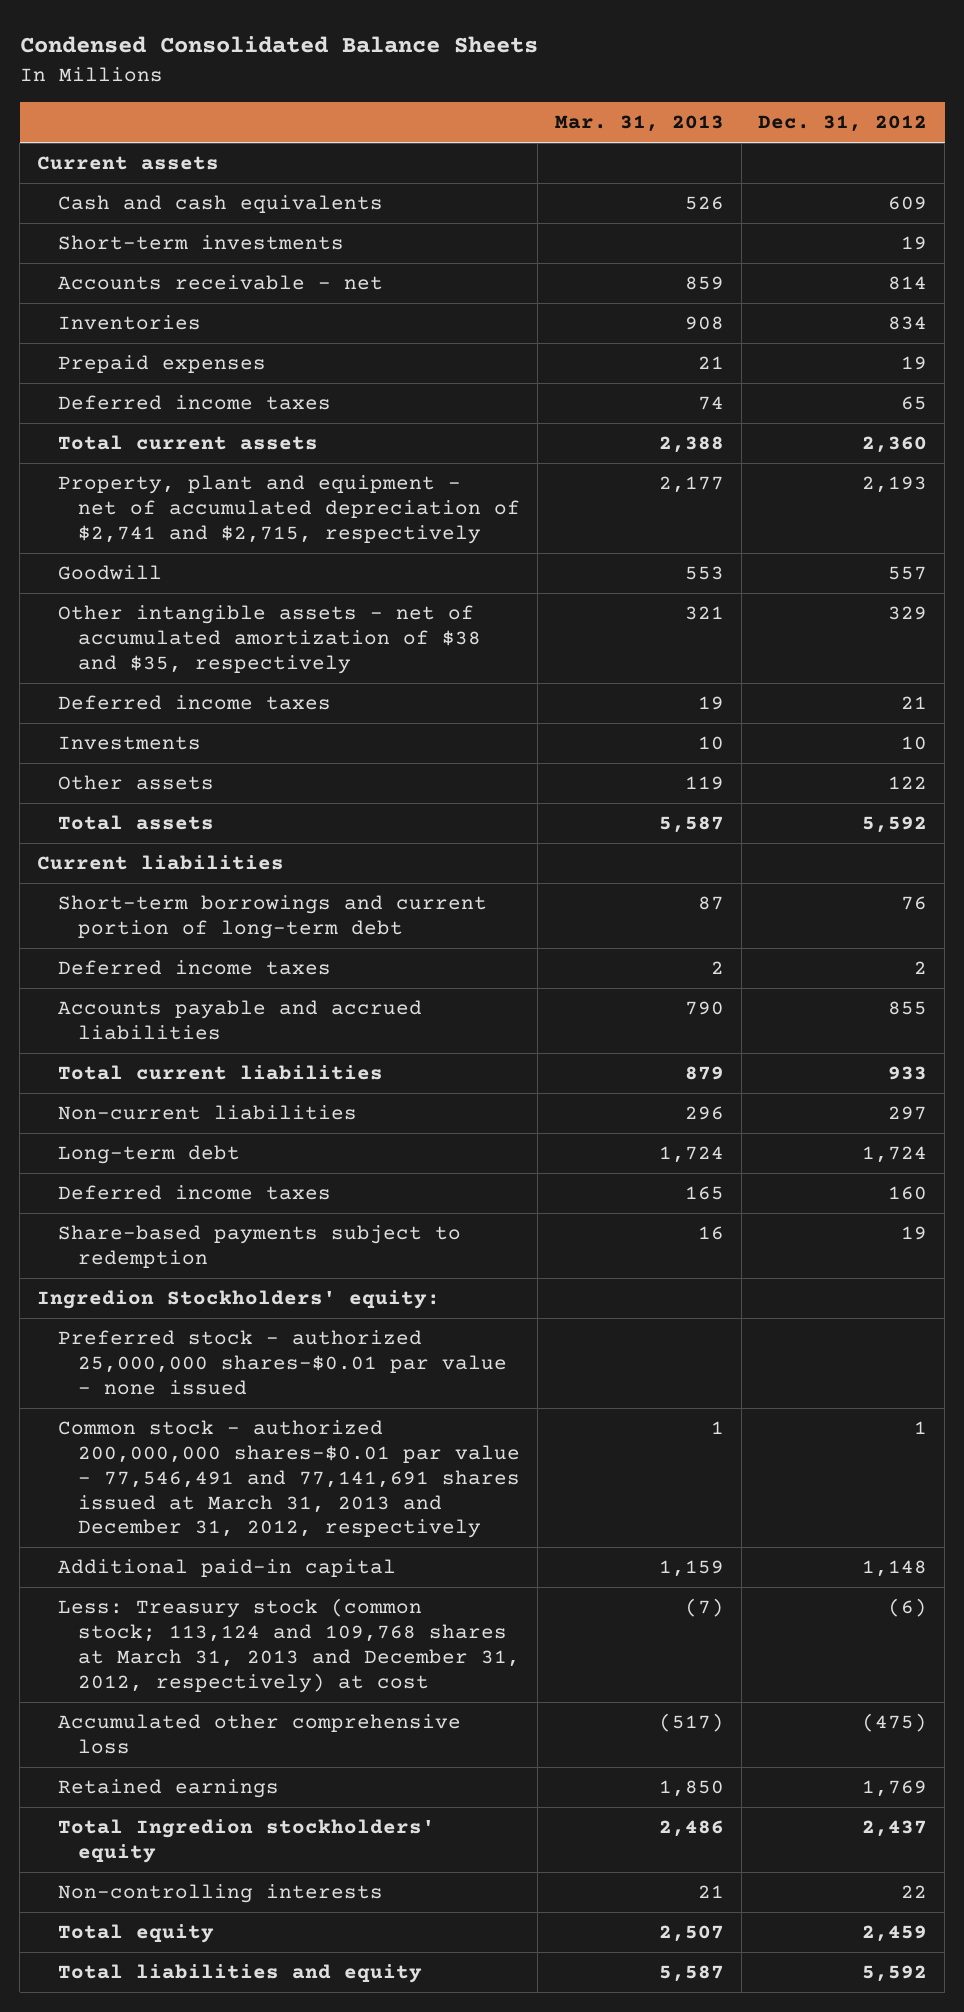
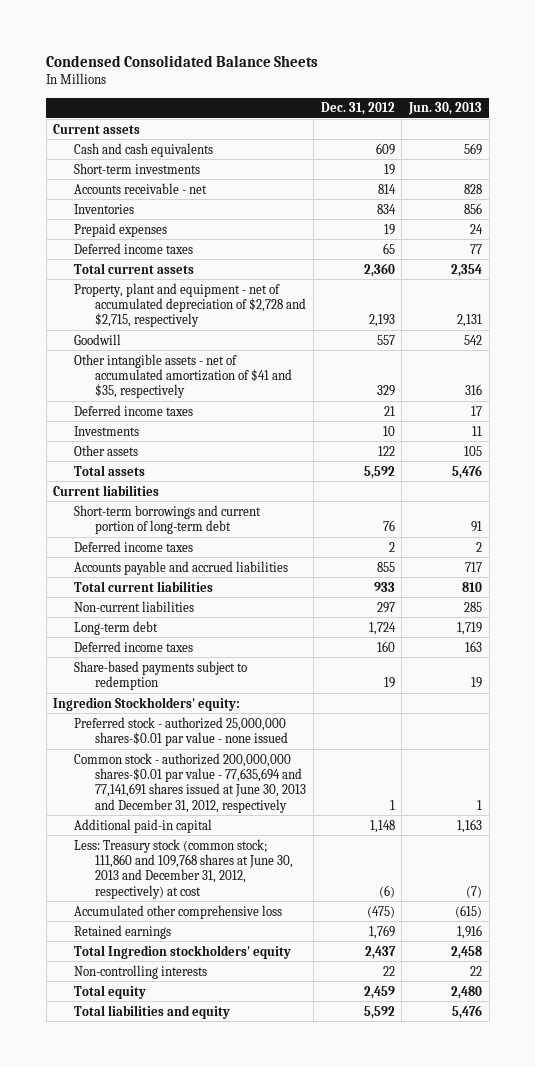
- | Mar. 31, 2013 | Dec. 31, 2012
+ | Dec. 31, 2012 | Jun. 30, 2013
- Property, plant and equipment - net of accumulated depreciation of $2,741 and $2,715, respectively | 2,177 | 2,193
+ Property, plant and equipment - net of accumulated depreciation of $2,728 and $2,715, respectively | 2,193 | 2,131
- Other intangible assets - net of accumulated amortization of $38 and $35, respectively | 321 | 329
+ Other intangible assets - net of accumulated amortization of $41 and $35, respectively | 329 | 316
- Common stock - authorized 200,000,000 shares-$0.01 par value - 77,546,491 and 77,141,691 shares issued at March 31, 2013 and December 31, 2012, respectively | 1 | 1
+ Common stock - authorized 200,000,000 shares-$0.01 par value - 77,635,694 and 77,141,691 shares issued at June 30, 2013 and December 31, 2012, respectively | 1 | 1
- Less: Treasury stock (common stock; 113,124 and 109,768 shares at March 31, 2013 and December 31, 2012, respectively) at cost | (7) | (6)
+ Less: Treasury stock (common stock; 111,860 and 109,768 shares at June 30, 2013 and December 31, 2012, respectively) at cost | (6) | (7)

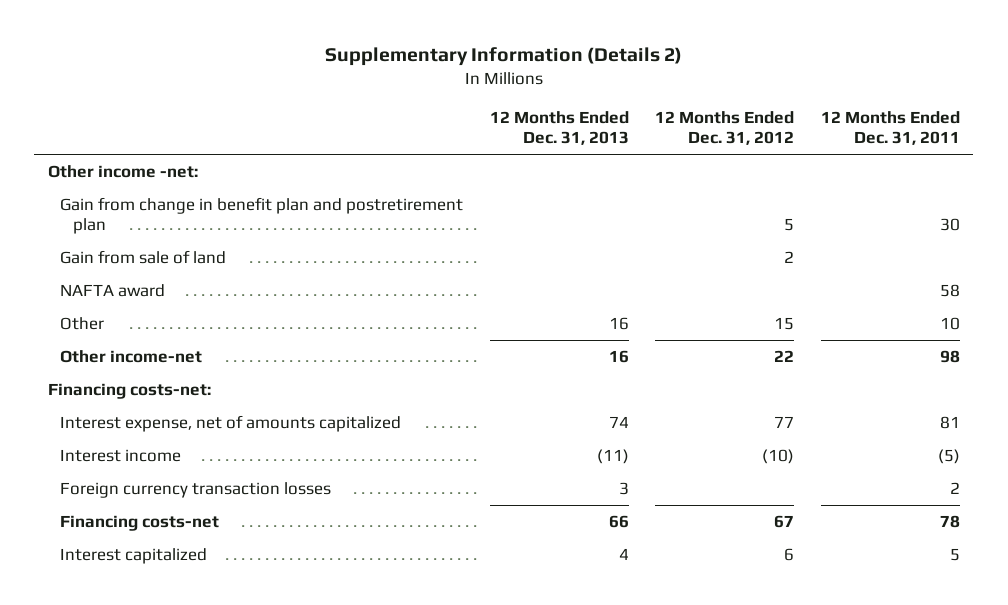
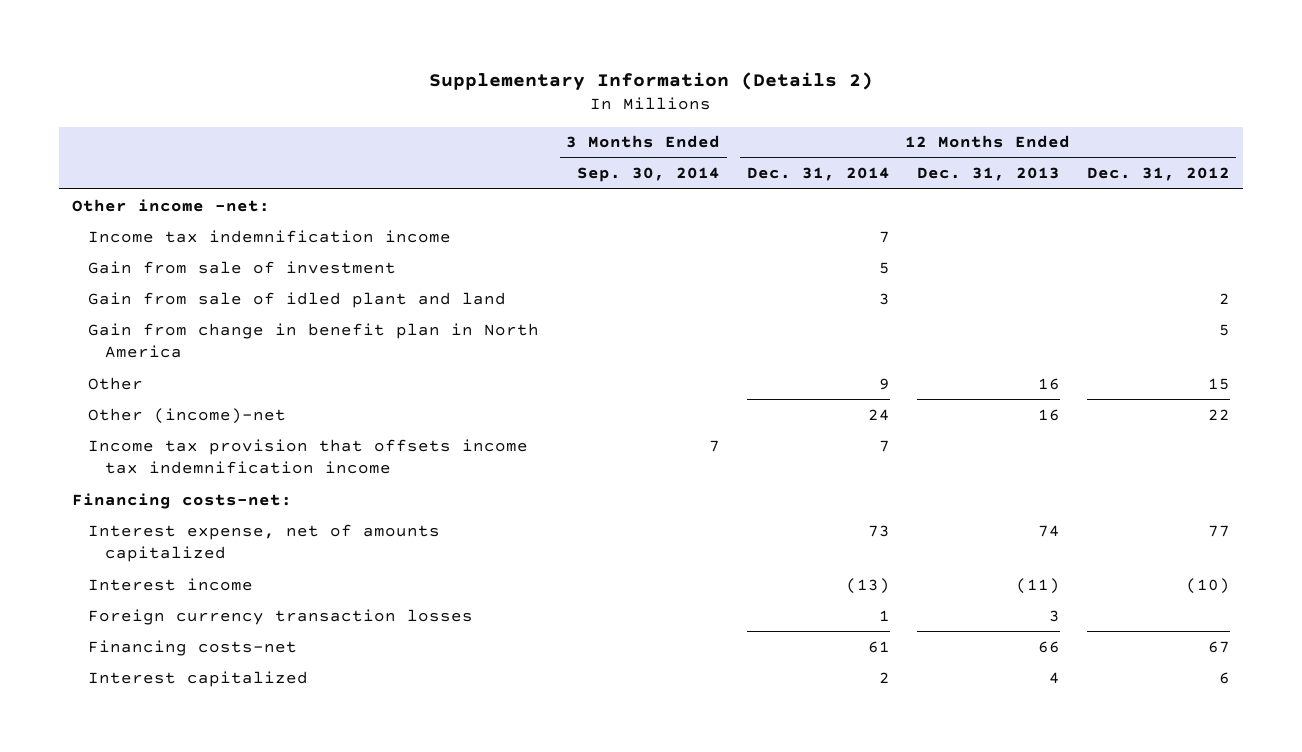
- | 12 Months Ended Dec. 31, 2013 | 12 Months Ended Dec. 31, 2012 | 12 Months Ended Dec. 31, 2011
+ | 3 Months Ended Sep. 30, 2014 | 12 Months Ended Dec. 31, 2014 | 12 Months Ended Dec. 31, 2013 | 12 Months Ended Dec. 31, 2012
- Gain from change in benefit plan and postretirement plan | | 5 | 30
- Gain from sale of land | | 2 |
- NAFTA award | | | 58
+ Income tax indemnification income | | 7 | |
+ Gain from sale of investment | | 5 | |
+ Gain from sale of idled plant and land | | 3 | | 2
+ Gain from change in benefit plan in North America | | | | 5
- Other income-net | 16 | 22 | 98
+ Other (income)-net | | 24 | 16 | 22
+ Income tax provision that offsets income tax indemnification income | 7 | 7 | |

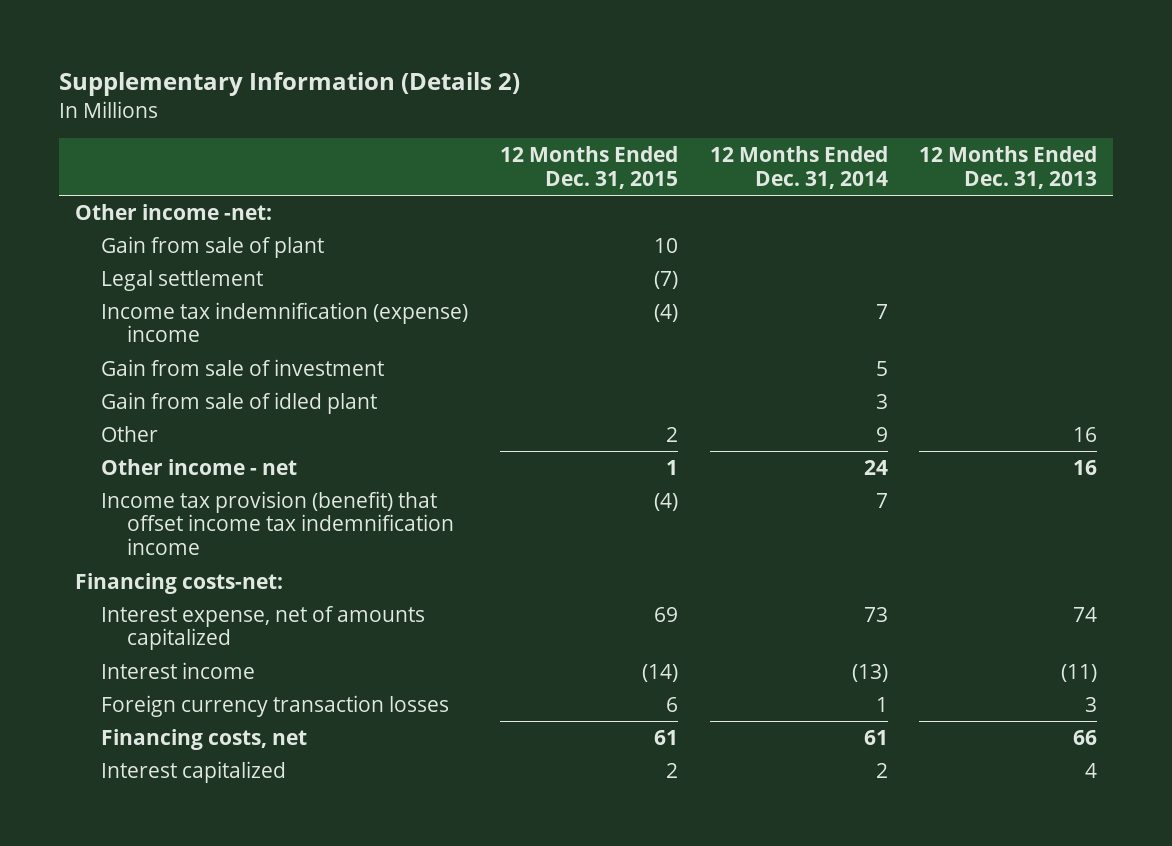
- | 3 Months Ended Sep. 30, 2014 | 12 Months Ended Dec. 31, 2014 | 12 Months Ended Dec. 31, 2013 | 12 Months Ended Dec. 31, 2012
+ | 12 Months Ended Dec. 31, 2015 | 12 Months Ended Dec. 31, 2014 | 12 Months Ended Dec. 31, 2013
- Income tax indemnification income | | 7 | |
+ Gain from sale of plant | 10 | |
+ Legal settlement | (7) | |
+ Income tax indemnification (expense) income | (4) | 7 |
- Gain from sale of idled plant and land | | 3 | | 2
- Gain from change in benefit plan in North America | | | | 5
+ Gain from sale of idled plant | | 3 |
- Other (income)-net | | 24 | 16 | 22
- Income tax provision that offsets income tax indemnification income | 7 | 7 | |
+ Other income - net | 1 | 24 | 16
+ Income tax provision (benefit) that offset income tax indemnification income | (4) | 7 |
- Financing costs-net | | 61 | 66 | 67
+ Financing costs, net | 61 | 61 | 66

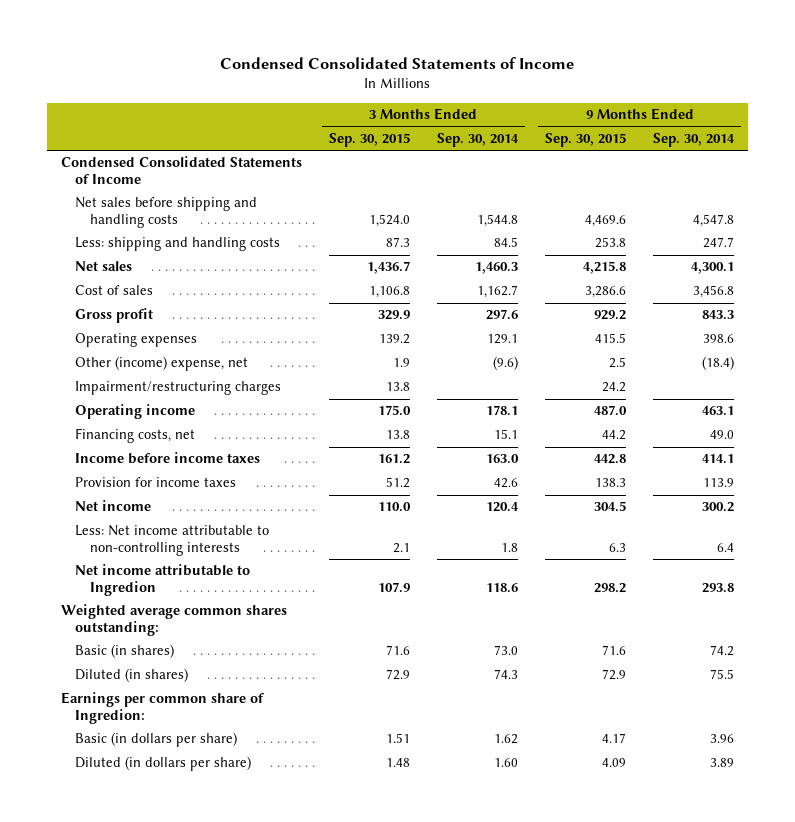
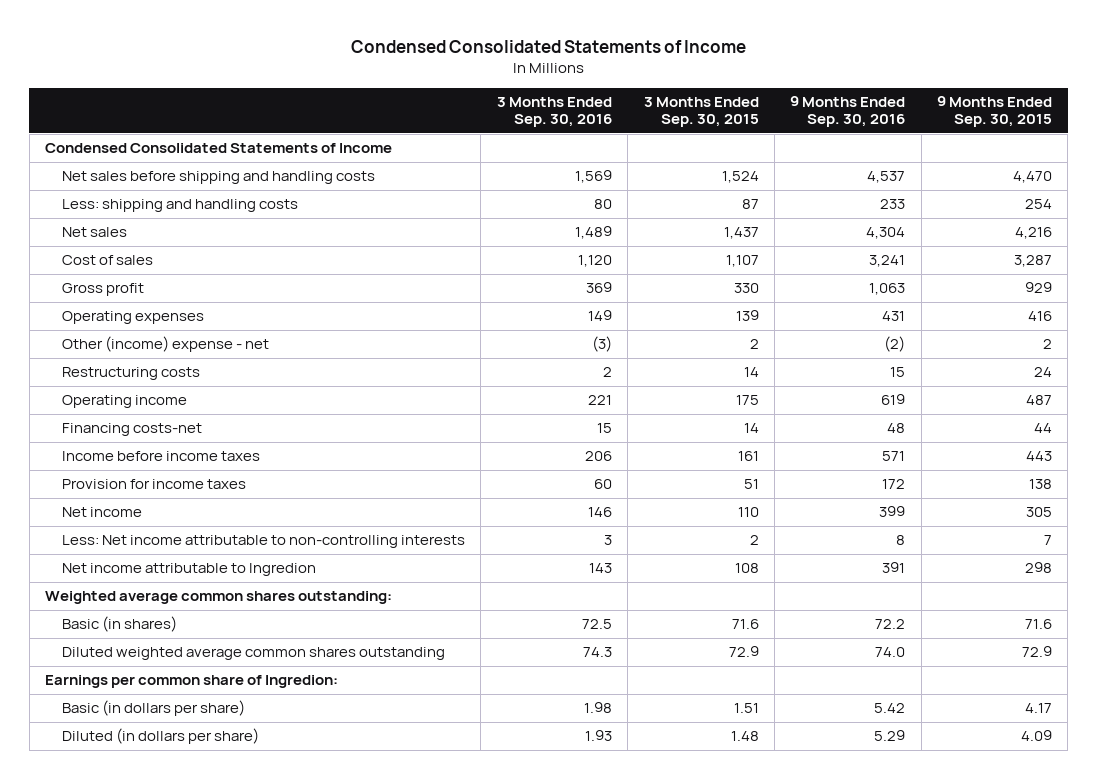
- | 3 Months Ended Sep. 30, 2015 | 3 Months Ended Sep. 30, 2014 | 9 Months Ended Sep. 30, 2015 | 9 Months Ended Sep. 30, 2014
+ | 3 Months Ended Sep. 30, 2016 | 3 Months Ended Sep. 30, 2015 | 9 Months Ended Sep. 30, 2016 | 9 Months Ended Sep. 30, 2015
- Net sales before shipping and handling costs | 1,524.0 | 1,544.8 | 4,469.6 | 4,547.8
- Less: shipping and handling costs | 87.3 | 84.5 | 253.8 | 247.7
- Net sales | 1,436.7 | 1,460.3 | 4,215.8 | 4,300.1
- Cost of sales | 1,106.8 | 1,162.7 | 3,286.6 | 3,456.8
- Gross profit | 329.9 | 297.6 | 929.2 | 843.3
- Operating expenses | 139.2 | 129.1 | 415.5 | 398.6
- Other (income) expense, net | 1.9 | (9.6) | 2.5 | (18.4)
- Impairment/restructuring charges | 13.8 | | 24.2 |
- Operating income | 175.0 | 178.1 | 487.0 | 463.1
- Financing costs, net | 13.8 | 15.1 | 44.2 | 49.0
- Income before income taxes | 161.2 | 163.0 | 442.8 | 414.1
- Provision for income taxes | 51.2 | 42.6 | 138.3 | 113.9
- Net income | 110.0 | 120.4 | 304.5 | 300.2
- Less: Net income attributable to non-controlling interests | 2.1 | 1.8 | 6.3 | 6.4
- Net income attributable to Ingredion | 107.9 | 118.6 | 298.2 | 293.8
+ Net sales before shipping and handling costs | 1,569 | 1,524 | 4,537 | 4,470
+ Less: shipping and handling costs | 80 | 87 | 233 | 254
+ Net sales | 1,489 | 1,437 | 4,304 | 4,216
+ Cost of sales | 1,120 | 1,107 | 3,241 | 3,287
+ Gross profit | 369 | 330 | 1,063 | 929
+ Operating expenses | 149 | 139 | 431 | 416
+ Other (income) expense - net | (3) | 2 | (2) | 2
+ Restructuring costs | 2 | 14 | 15 | 24
+ Operating income | 221 | 175 | 619 | 487
+ Financing costs-net | 15 | 14 | 48 | 44
+ Income before income taxes | 206 | 161 | 571 | 443
+ Provision for income taxes | 60 | 51 | 172 | 138
+ Net income | 146 | 110 | 399 | 305
+ Less: Net income attributable to non-controlling interests | 3 | 2 | 8 | 7
+ Net income attributable to Ingredion | 143 | 108 | 391 | 298
- Diluted (in shares) | 72.9 | 74.3 | 72.9 | 75.5
+ Diluted weighted average common shares outstanding | 74.3 | 72.9 | 74.0 | 72.9

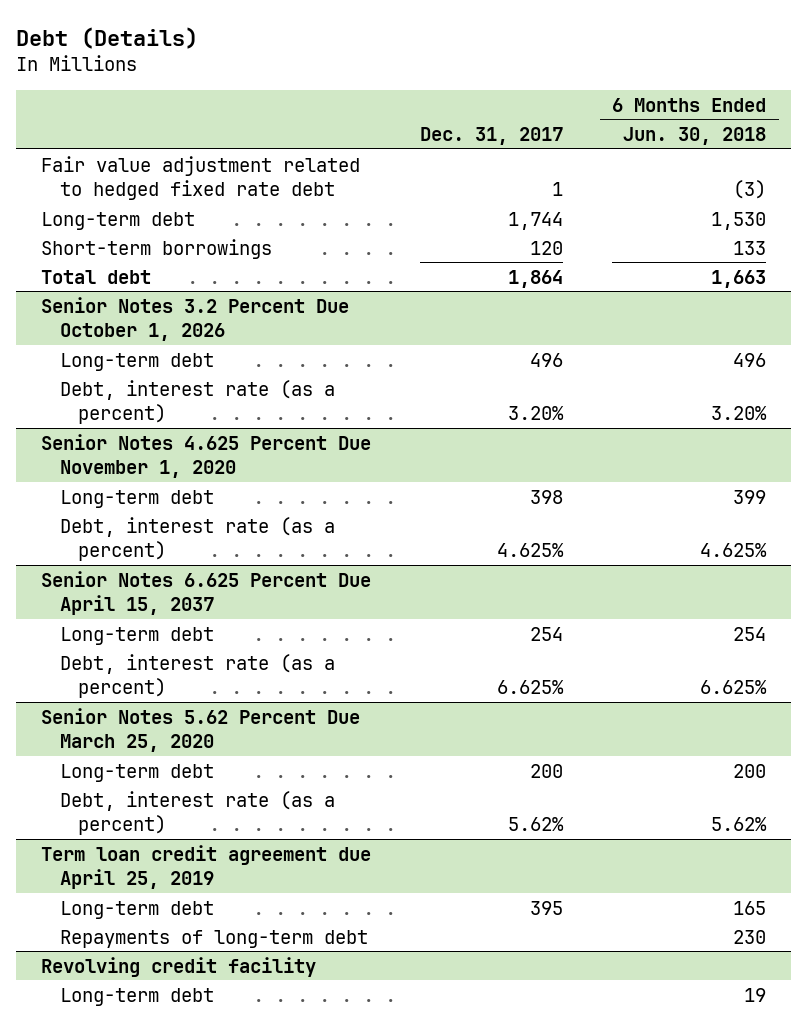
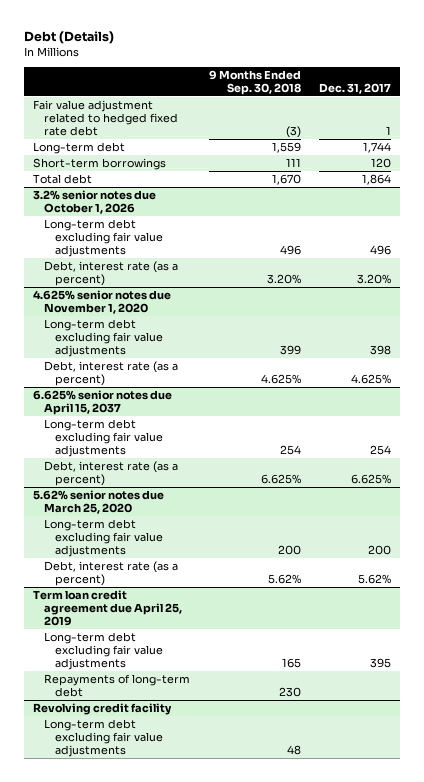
- | Dec. 31, 2017 | 6 Months Ended Jun. 30, 2018
+ | 9 Months Ended Sep. 30, 2018 | Dec. 31, 2017
- Senior Notes 3.2 Percent Due October 1, 2026
- Long-term debt | 496 | 496
+ 3.2% senior notes due October 1, 2026
+ Long-term debt excluding fair value adjustments | 496 | 496
- Senior Notes 4.625 Percent Due November 1, 2020
- Long-term debt | 398 | 399
+ 4.625% senior notes due November 1, 2020
+ Long-term debt excluding fair value adjustments | 399 | 398
- Senior Notes 6.625 Percent Due April 15, 2037
- Long-term debt | 254 | 254
+ 6.625% senior notes due April 15, 2037
+ Long-term debt excluding fair value adjustments | 254 | 254
- Senior Notes 5.62 Percent Due March 25, 2020
- Long-term debt | 200 | 200
+ 5.62% senior notes due March 25, 2020
+ Long-term debt excluding fair value adjustments | 200 | 200
@ Term loan credit agreement due April 25, 2019
- Long-term debt | 395 | 165
+ Long-term debt excluding fair value adjustments | 165 | 395
@ Revolving credit facility
- Long-term debt | | 19
+ Long-term debt excluding fair value adjustments | 48 |

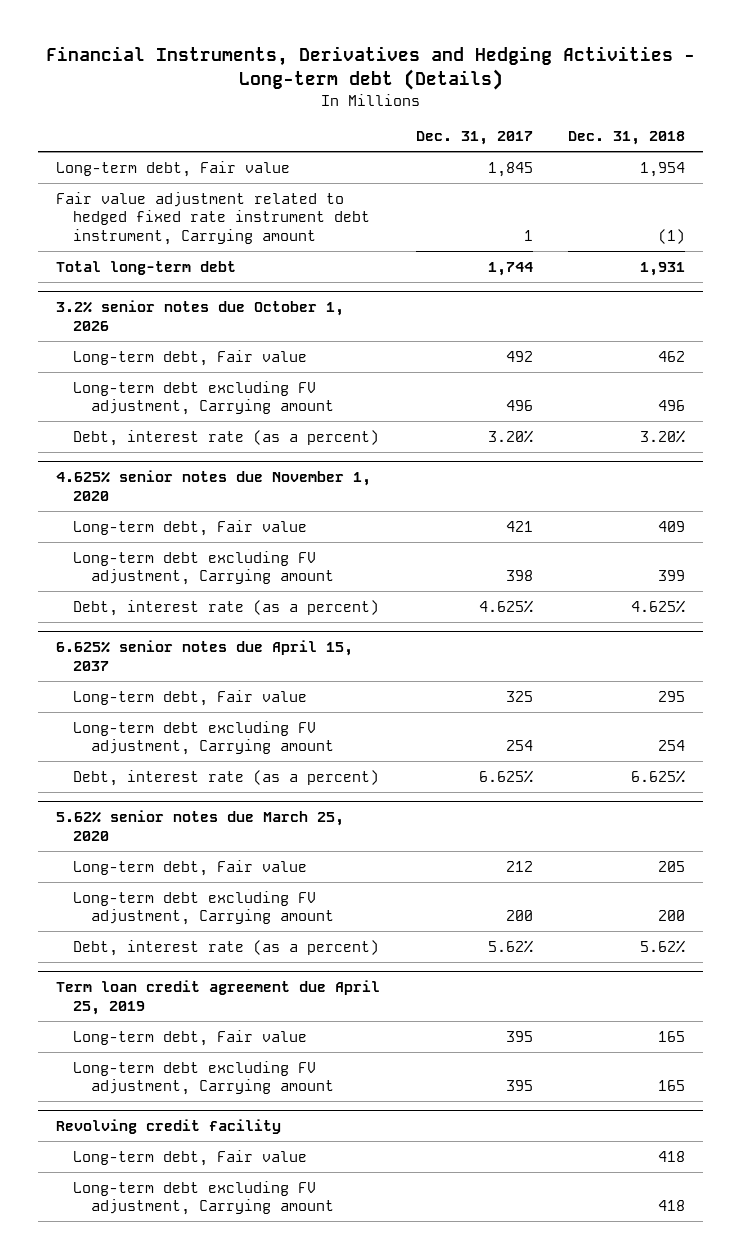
- Debt (Details)
+ Financial Instruments, Derivatives and Hedging Activities - Long-term debt (Details)
- | 9 Months Ended Sep. 30, 2018 | Dec. 31, 2017
+ | Dec. 31, 2017 | Dec. 31, 2018
- Fair value adjustment related to hedged fixed rate debt | (3) | 1
- Long-term debt | 1,559 | 1,744
- Short-term borrowings | 111 | 120
- Total debt | 1,670 | 1,864
+ Long-term debt, Fair value | 1,845 | 1,954
+ Fair value adjustment related to hedged fixed rate instrument debt instrument, Carrying amount | 1 | (1)
+ Total long-term debt | 1,744 | 1,931
@ 3.2% senior notes due October 1, 2026
- Long-term debt excluding fair value adjustments | 496 | 496
+ Long-term debt, Fair value | 492 | 462
+ Long-term debt excluding FV adjustment, Carrying amount | 496 | 496
@ 4.625% senior notes due November 1, 2020
- Long-term debt excluding fair value adjustments | 399 | 398
+ Long-term debt, Fair value | 421 | 409
+ Long-term debt excluding FV adjustment, Carrying amount | 398 | 399
@ 6.625% senior notes due April 15, 2037
- Long-term debt excluding fair value adjustments | 254 | 254
+ Long-term debt, Fair value | 325 | 295
+ Long-term debt excluding FV adjustment, Carrying amount | 254 | 254
@ 5.62% senior notes due March 25, 2020
- Long-term debt excluding fair value adjustments | 200 | 200
+ Long-term debt, Fair value | 212 | 205
+ Long-term debt excluding FV adjustment, Carrying amount | 200 | 200
@ Term loan credit agreement due April 25, 2019
- Long-term debt excluding fair value adjustments | 165 | 395
- Repayments of long-term debt | 230 |
+ Long-term debt, Fair value | 395 | 165
+ Long-term debt excluding FV adjustment, Carrying amount | 395 | 165
@ Revolving credit facility
- Long-term debt excluding fair value adjustments | 48 |
+ Long-term debt, Fair value | | 418
+ Long-term debt excluding FV adjustment, Carrying amount | | 418

